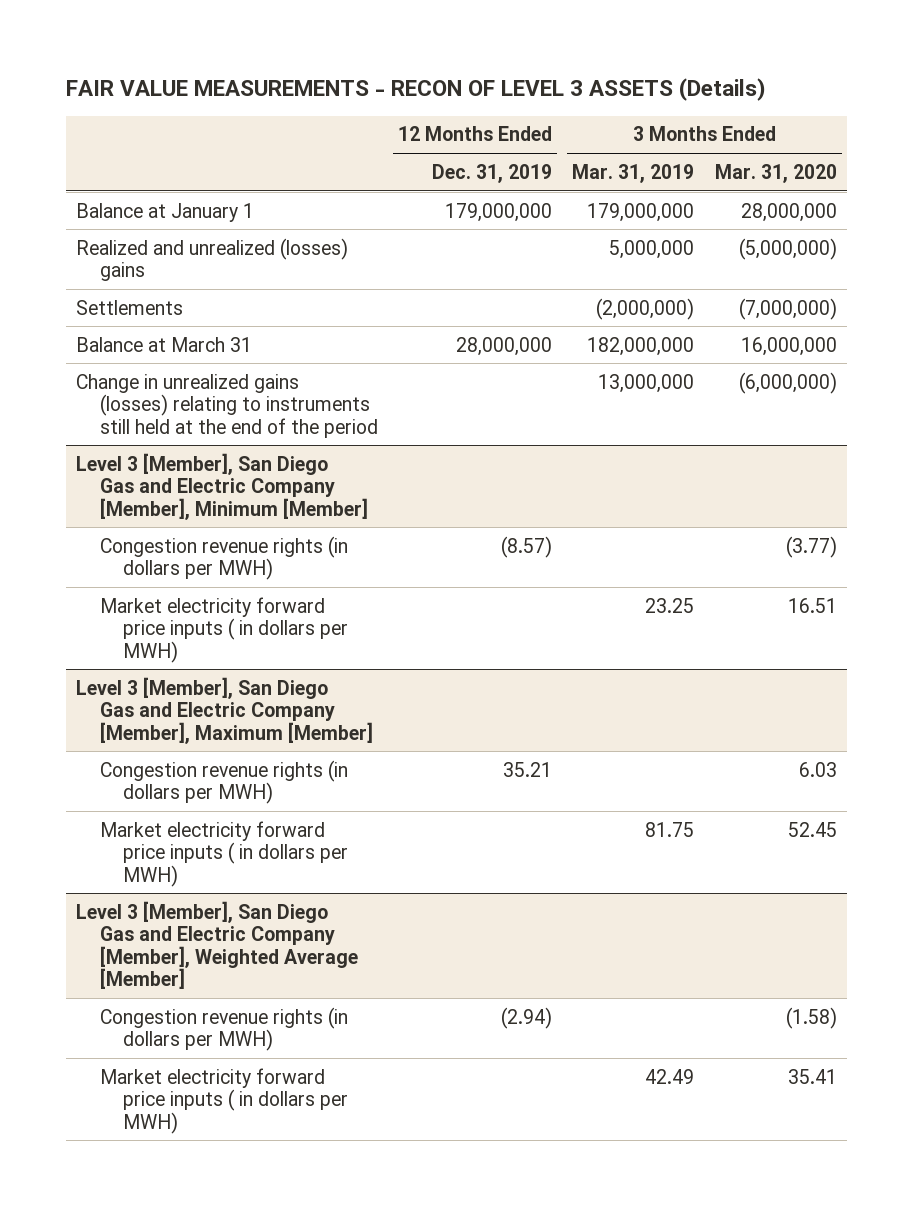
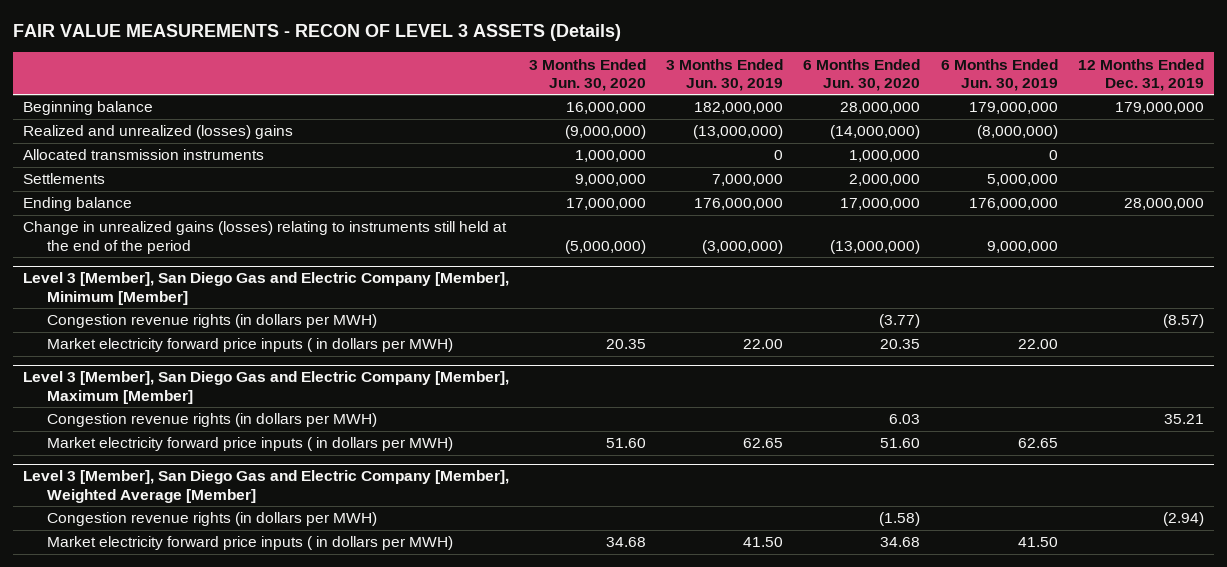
- | 12 Months Ended Dec. 31, 2019 | 3 Months Ended Mar. 31, 2019 | 3 Months Ended Mar. 31, 2020
+ | 3 Months Ended Jun. 30, 2020 | 3 Months Ended Jun. 30, 2019 | 6 Months Ended Jun. 30, 2020 | 6 Months Ended Jun. 30, 2019 | 12 Months Ended Dec. 31, 2019
- Balance at January 1 | 179,000,000 | 179,000,000 | 28,000,000
+ Beginning balance | 16,000,000 | 182,000,000 | 28,000,000 | 179,000,000 | 179,000,000
+ Allocated transmission instruments | 1,000,000 | 0 | 1,000,000 | 0 |
- Balance at March 31 | 28,000,000 | 182,000,000 | 16,000,000
+ Ending balance | 17,000,000 | 176,000,000 | 17,000,000 | 176,000,000 | 28,000,000

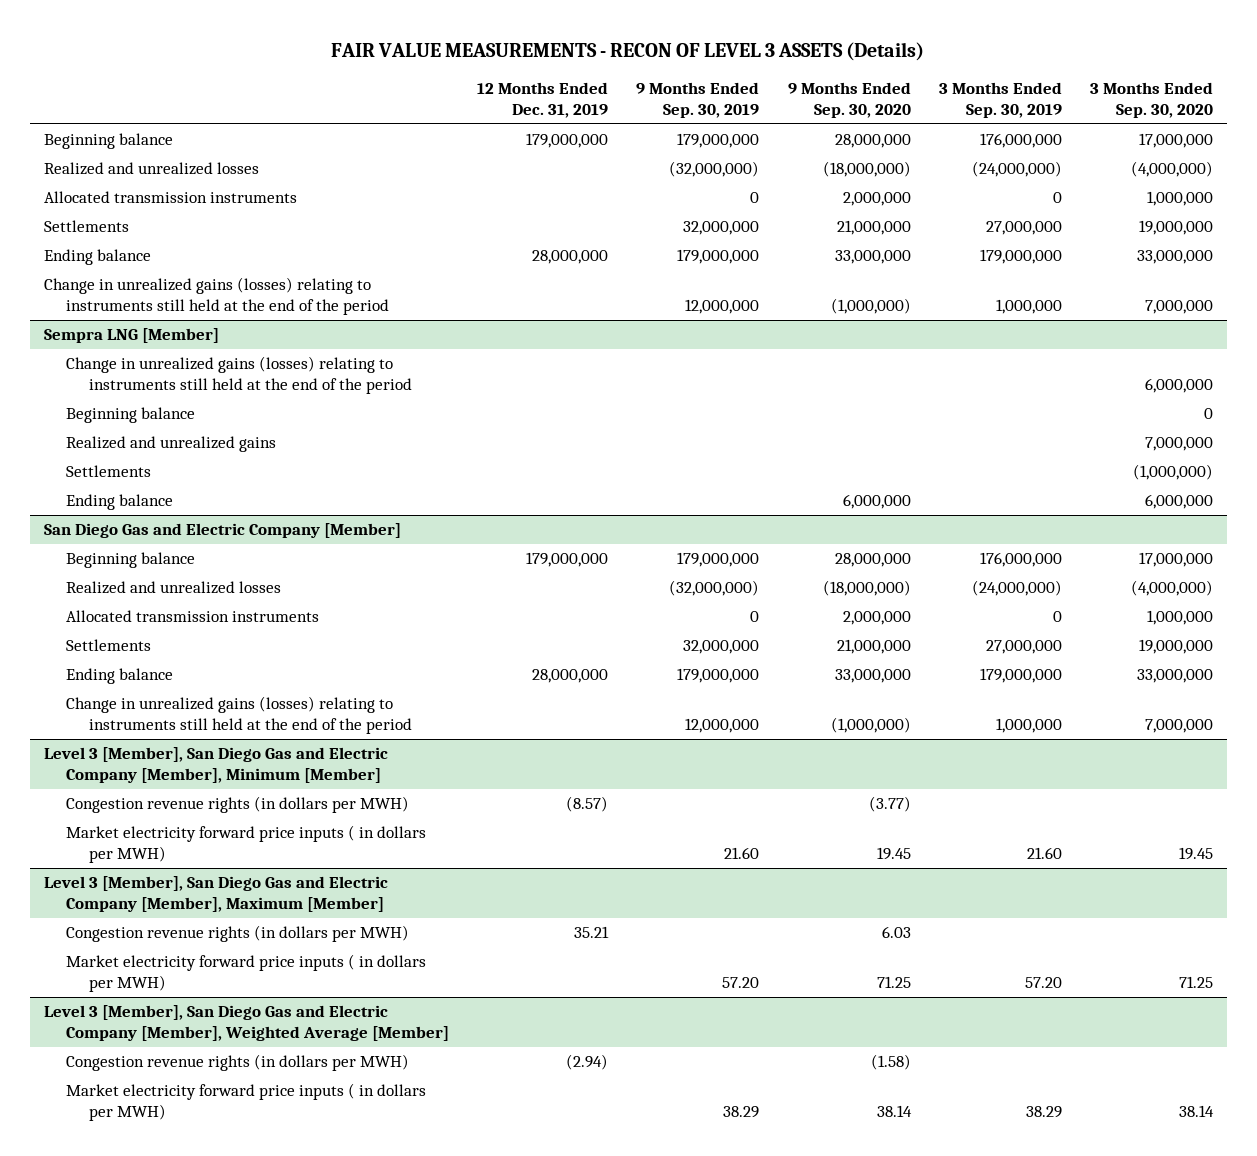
- | 3 Months Ended Jun. 30, 2020 | 3 Months Ended Jun. 30, 2019 | 6 Months Ended Jun. 30, 2020 | 6 Months Ended Jun. 30, 2019 | 12 Months Ended Dec. 31, 2019
+ | 12 Months Ended Dec. 31, 2019 | 9 Months Ended Sep. 30, 2019 | 9 Months Ended Sep. 30, 2020 | 3 Months Ended Sep. 30, 2019 | 3 Months Ended Sep. 30, 2020
- Realized and unrealized (losses) gains | (9,000,000) | (13,000,000) | (14,000,000) | (8,000,000) |
+ Realized and unrealized losses | | (32,000,000) | (18,000,000) | (24,000,000) | (4,000,000)
+ Sempra LNG [Member]
+ Change in unrealized gains (losses) relating to instruments still held at the end of the period | | | | | 6,000,000
+ Beginning balance | | | | | 0
+ Realized and unrealized gains | | | | | 7,000,000
+ Settlements | | | | | (1,000,000)
+ Ending balance | | | 6,000,000 | | 6,000,000
+ San Diego Gas and Electric Company [Member]
+ Beginning balance | 179,000,000 | 179,000,000 | 28,000,000 | 176,000,000 | 17,000,000
+ Realized and unrealized losses | | (32,000,000) | (18,000,000) | (24,000,000) | (4,000,000)
+ Allocated transmission instruments | | 0 | 2,000,000 | 0 | 1,000,000
+ Settlements | | 32,000,000 | 21,000,000 | 27,000,000 | 19,000,000
+ Ending balance | 28,000,000 | 179,000,000 | 33,000,000 | 179,000,000 | 33,000,000
+ Change in unrealized gains (losses) relating to instruments still held at the end of the period | | 12,000,000 | (1,000,000) | 1,000,000 | 7,000,000

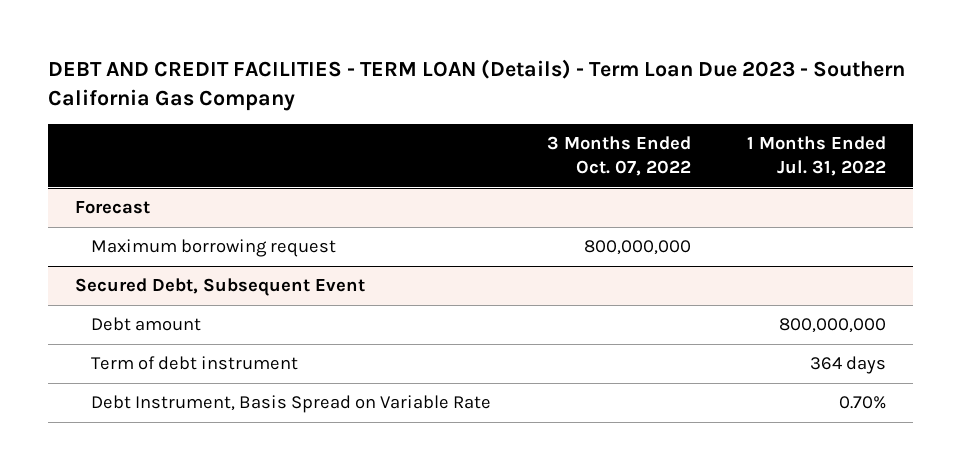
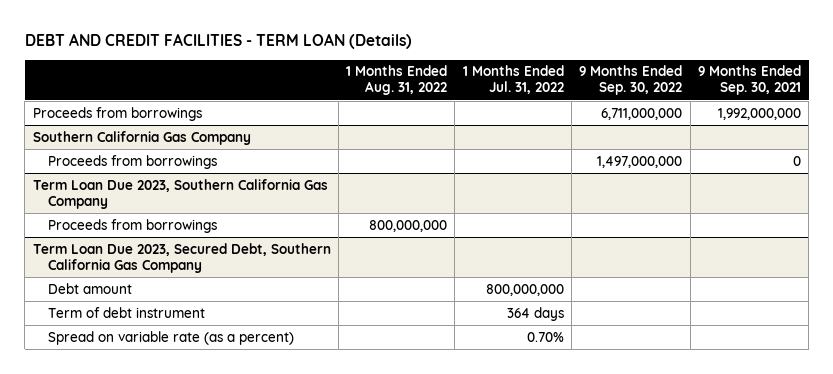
- DEBT AND CREDIT FACILITIES - TERM LOAN (Details) - Term Loan Due 2023 - Southern California Gas Company
+ DEBT AND CREDIT FACILITIES - TERM LOAN (Details)
- | 3 Months Ended Oct. 07, 2022 | 1 Months Ended Jul. 31, 2022
+ | 1 Months Ended Aug. 31, 2022 | 1 Months Ended Jul. 31, 2022 | 9 Months Ended Sep. 30, 2022 | 9 Months Ended Sep. 30, 2021
- Forecast
- Maximum borrowing request | 800,000,000 |
- Secured Debt, Subsequent Event
+ Proceeds from borrowings | | | 6,711,000,000 | 1,992,000,000
+ Southern California Gas Company
+ Proceeds from borrowings | | | 1,497,000,000 | 0
+ Term Loan Due 2023, Southern California Gas Company
+ Proceeds from borrowings | 800,000,000 | | |
+ Term Loan Due 2023, Secured Debt, Southern California Gas Company
- Debt Instrument, Basis Spread on Variable Rate | | 0.70%
+ Spread on variable rate (as a percent) | | 0.70% | |

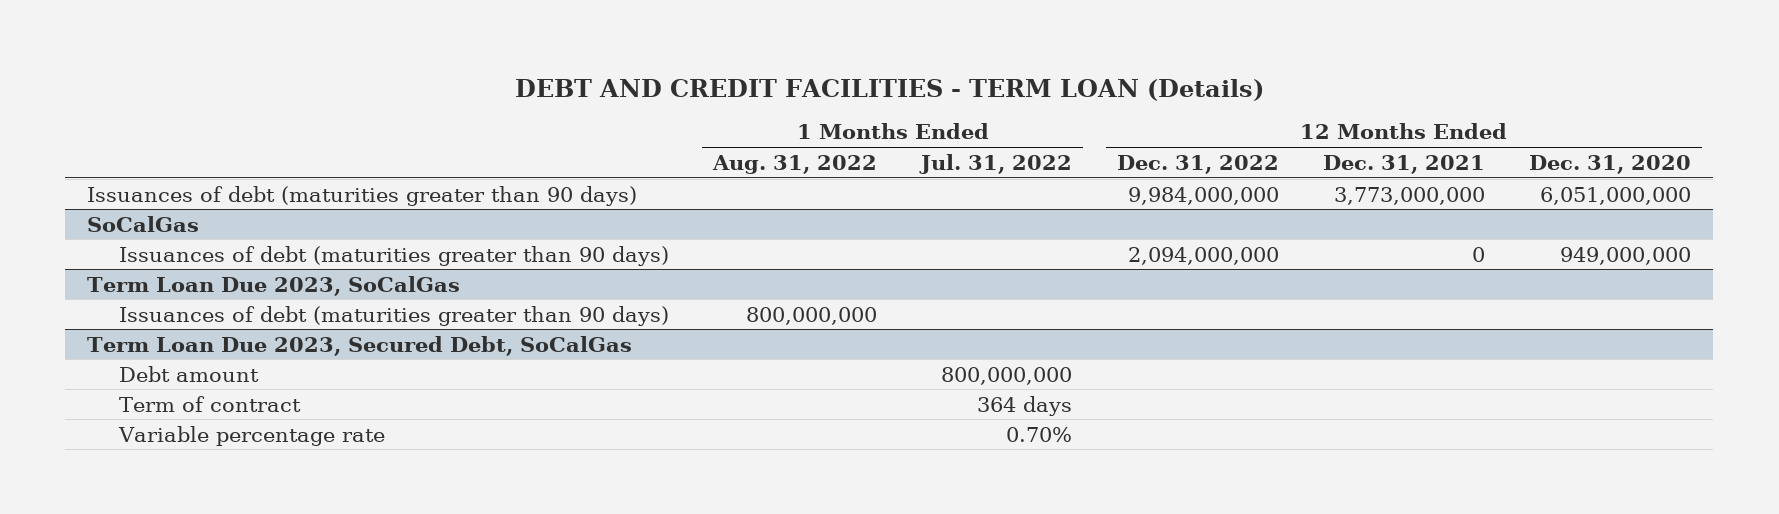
- | 1 Months Ended Aug. 31, 2022 | 1 Months Ended Jul. 31, 2022 | 9 Months Ended Sep. 30, 2022 | 9 Months Ended Sep. 30, 2021
+ | 1 Months Ended Aug. 31, 2022 | 1 Months Ended Jul. 31, 2022 | 12 Months Ended Dec. 31, 2022 | 12 Months Ended Dec. 31, 2021 | 12 Months Ended Dec. 31, 2020
- Proceeds from borrowings | | | 6,711,000,000 | 1,992,000,000
- Southern California Gas Company
- Proceeds from borrowings | | | 1,497,000,000 | 0
- Term Loan Due 2023, Southern California Gas Company
- Proceeds from borrowings | 800,000,000 | | |
- Term Loan Due 2023, Secured Debt, Southern California Gas Company
+ Issuances of debt (maturities greater than 90 days) | | | 9,984,000,000 | 3,773,000,000 | 6,051,000,000
+ SoCalGas
+ Issuances of debt (maturities greater than 90 days) | | | 2,094,000,000 | 0 | 949,000,000
+ Term Loan Due 2023, SoCalGas
+ Issuances of debt (maturities greater than 90 days) | 800,000,000 | | | |
+ Term Loan Due 2023, Secured Debt, SoCalGas
- Term of debt instrument | | 364 days | |
- Spread on variable rate (as a percent) | | 0.70% | |
+ Term of contract | | 364 days | | |
+ Variable percentage rate | | 0.70% | | |

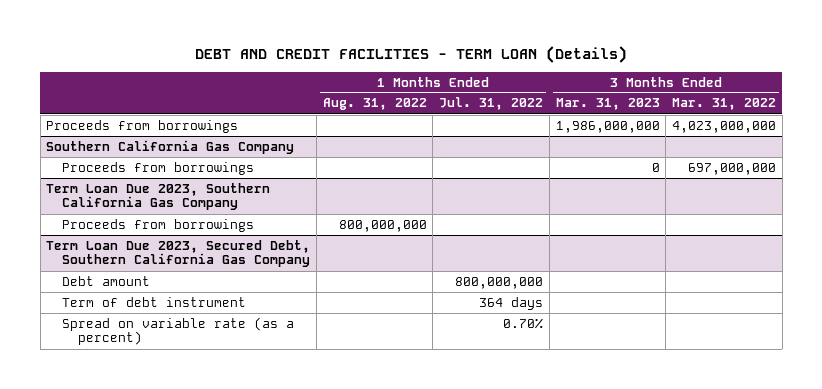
- | 1 Months Ended Aug. 31, 2022 | 1 Months Ended Jul. 31, 2022 | 12 Months Ended Dec. 31, 2022 | 12 Months Ended Dec. 31, 2021 | 12 Months Ended Dec. 31, 2020
+ | 1 Months Ended Aug. 31, 2022 | 1 Months Ended Jul. 31, 2022 | 3 Months Ended Mar. 31, 2023 | 3 Months Ended Mar. 31, 2022
- Issuances of debt (maturities greater than 90 days) | | | 9,984,000,000 | 3,773,000,000 | 6,051,000,000
- SoCalGas
- Issuances of debt (maturities greater than 90 days) | | | 2,094,000,000 | 0 | 949,000,000
- Term Loan Due 2023, SoCalGas
- Issuances of debt (maturities greater than 90 days) | 800,000,000 | | | |
- Term Loan Due 2023, Secured Debt, SoCalGas
+ Proceeds from borrowings | | | 1,986,000,000 | 4,023,000,000
+ Southern California Gas Company
+ Proceeds from borrowings | | | 0 | 697,000,000
+ Term Loan Due 2023, Southern California Gas Company
+ Proceeds from borrowings | 800,000,000 | | |
+ Term Loan Due 2023, Secured Debt, Southern California Gas Company
- Term of contract | | 364 days | | |
- Variable percentage rate | | 0.70% | | |
+ Term of debt instrument | | 364 days | |
+ Spread on variable rate (as a percent) | | 0.70% | |

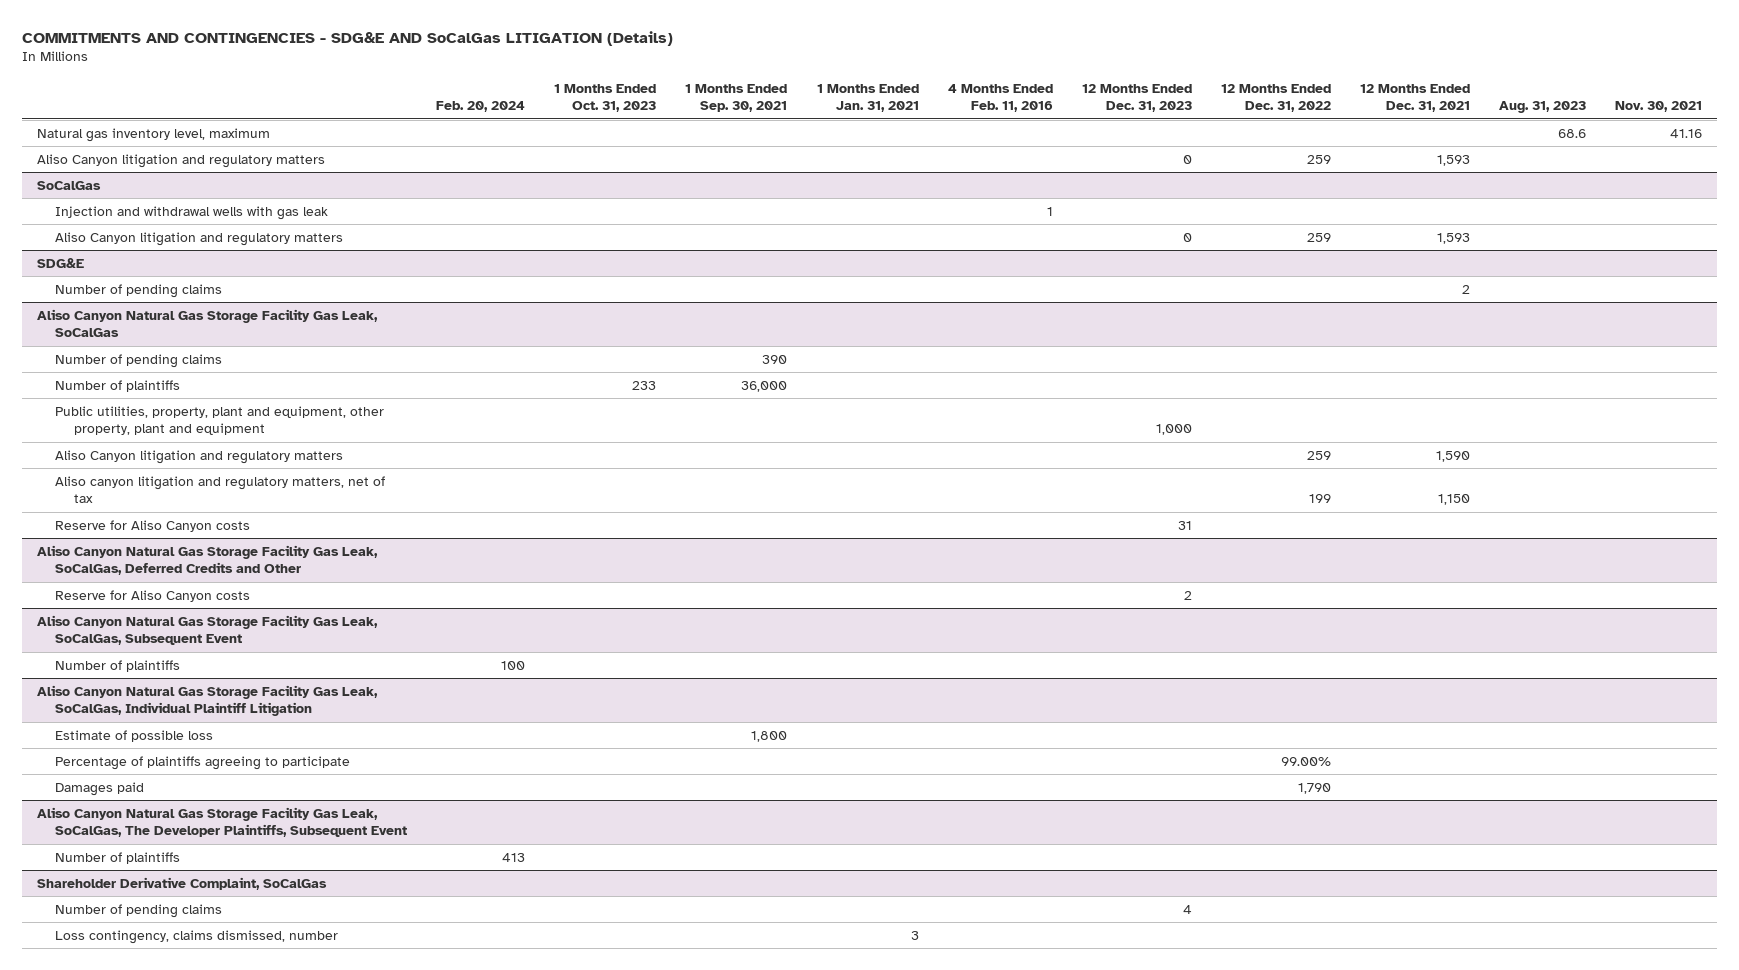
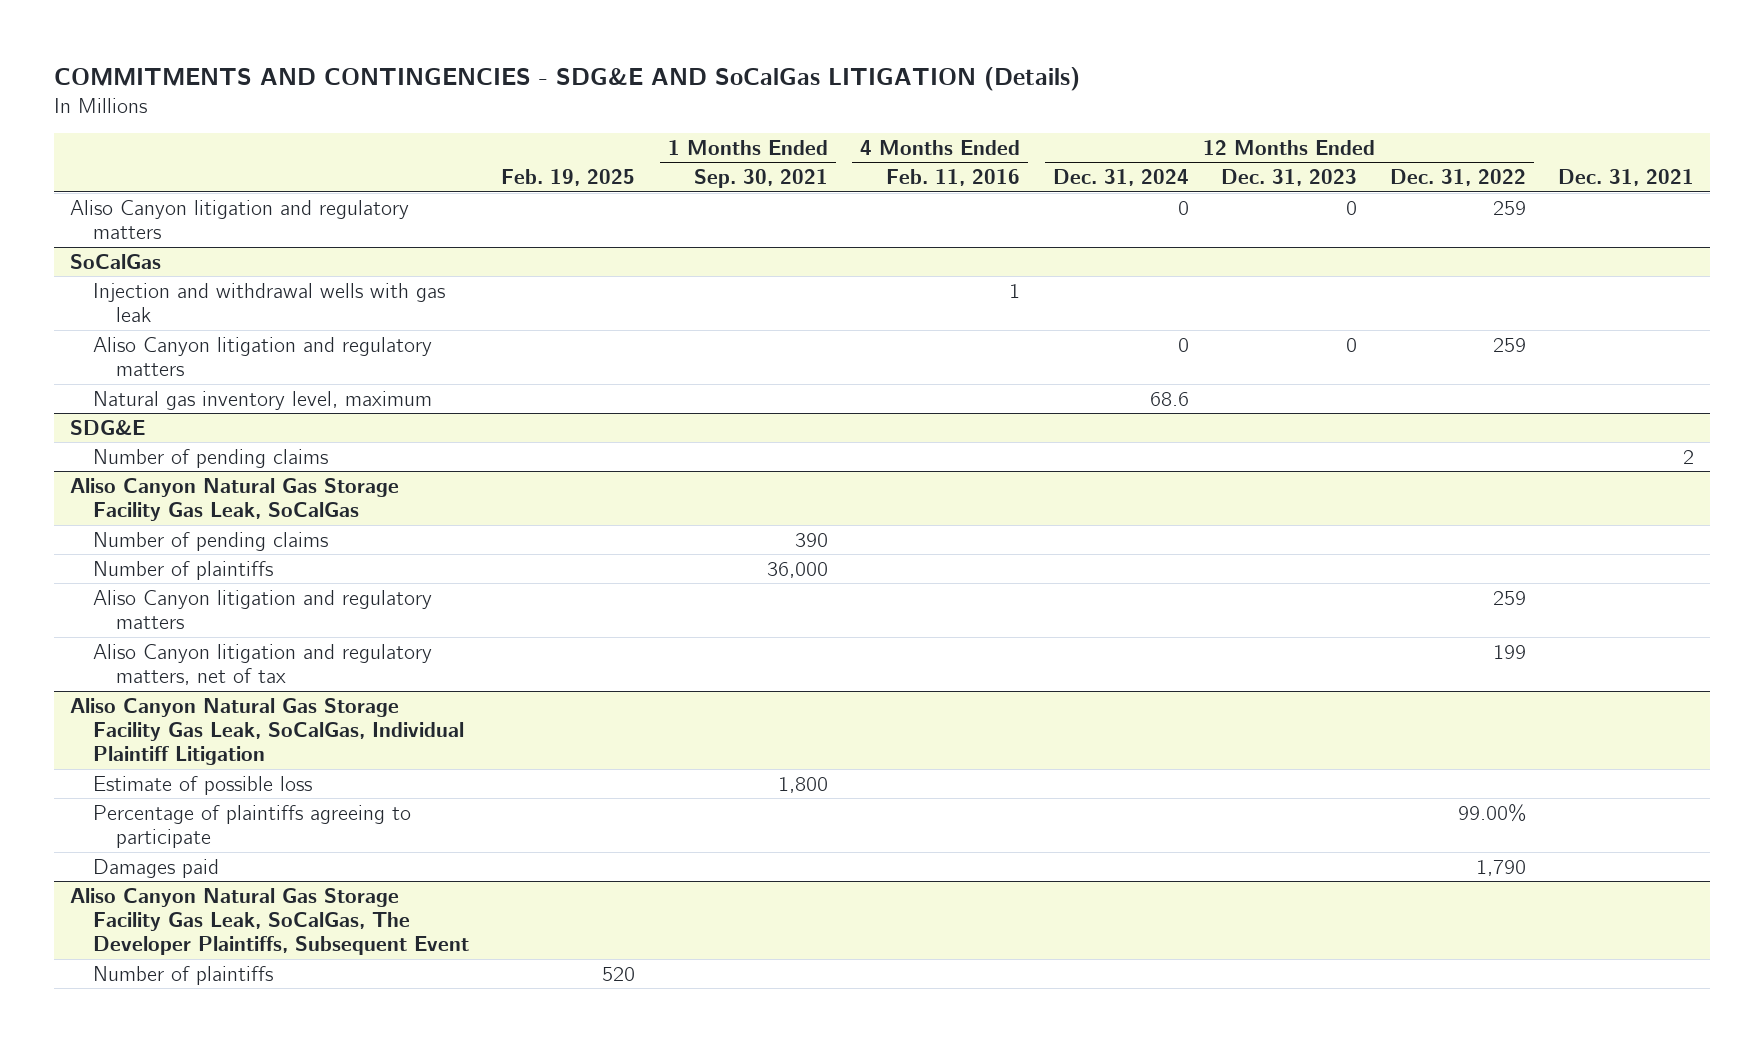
- | Feb. 20, 2024 | 1 Months Ended Oct. 31, 2023 | 1 Months Ended Sep. 30, 2021 | 1 Months Ended Jan. 31, 2021 | 4 Months Ended Feb. 11, 2016 | 12 Months Ended Dec. 31, 2023 | 12 Months Ended Dec. 31, 2022 | 12 Months Ended Dec. 31, 2021 | Aug. 31, 2023 | Nov. 30, 2021
+ | Feb. 19, 2025 | 1 Months Ended Sep. 30, 2021 | 4 Months Ended Feb. 11, 2016 | 12 Months Ended Dec. 31, 2024 | 12 Months Ended Dec. 31, 2023 | 12 Months Ended Dec. 31, 2022 | Dec. 31, 2021
- Natural gas inventory level, maximum | | | | | | | | | 68.6 | 41.16
@ SoCalGas
+ Natural gas inventory level, maximum | | | | 68.6 | | |
@ Aliso Canyon Natural Gas Storage Facility Gas Leak, SoCalGas
- Public utilities, property, plant and equipment, other property, plant and equipment | | | | | | 1,000 | | | |
- Aliso canyon litigation and regulatory matters, net of tax | | | | | | | 199 | 1,150 | |
- Reserve for Aliso Canyon costs | | | | | | 31 | | | |
- Aliso Canyon Natural Gas Storage Facility Gas Leak, SoCalGas, Deferred Credits and Other
- Reserve for Aliso Canyon costs | | | | | | 2 | | | |
- Aliso Canyon Natural Gas Storage Facility Gas Leak, SoCalGas, Subsequent Event
- Number of plaintiffs | 100 | | | | | | | | |
@ Aliso Canyon Natural Gas Storage Facility Gas Leak, SoCalGas
+ Aliso Canyon litigation and regulatory matters, net of tax | | | | | | 199 |
- Shareholder Derivative Complaint, SoCalGas
- Number of pending claims | | | | | | 4 | | | |
- Loss contingency, claims dismissed, number | | | | 3 | | | | | |

